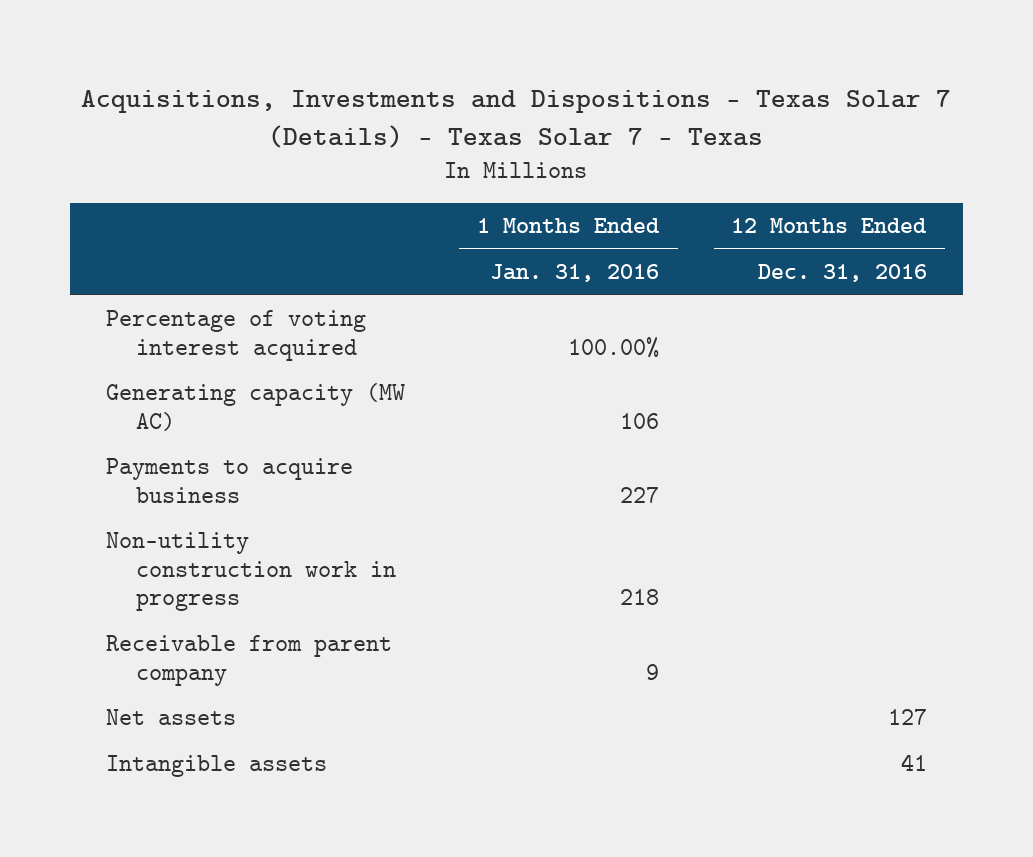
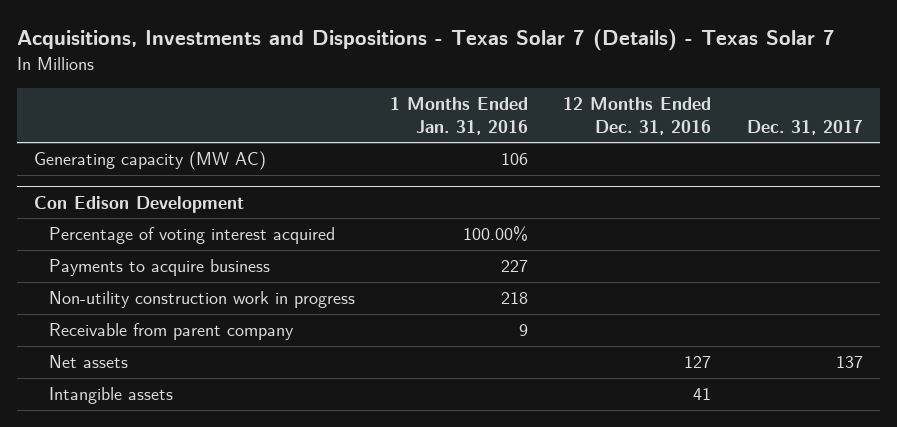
- Acquisitions, Investments and Dispositions - Texas Solar 7 (Details) - Texas Solar 7 - Texas
+ Acquisitions, Investments and Dispositions - Texas Solar 7 (Details) - Texas Solar 7
- | 1 Months Ended Jan. 31, 2016 | 12 Months Ended Dec. 31, 2016
+ | 1 Months Ended Jan. 31, 2016 | 12 Months Ended Dec. 31, 2016 | Dec. 31, 2017
- Percentage of voting interest acquired | 100.00% |
+ Con Edison Development
+ Percentage of voting interest acquired | 100.00% | |

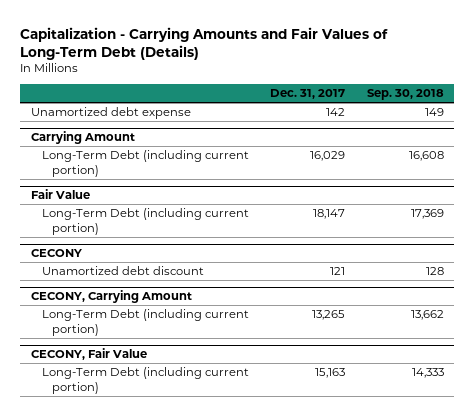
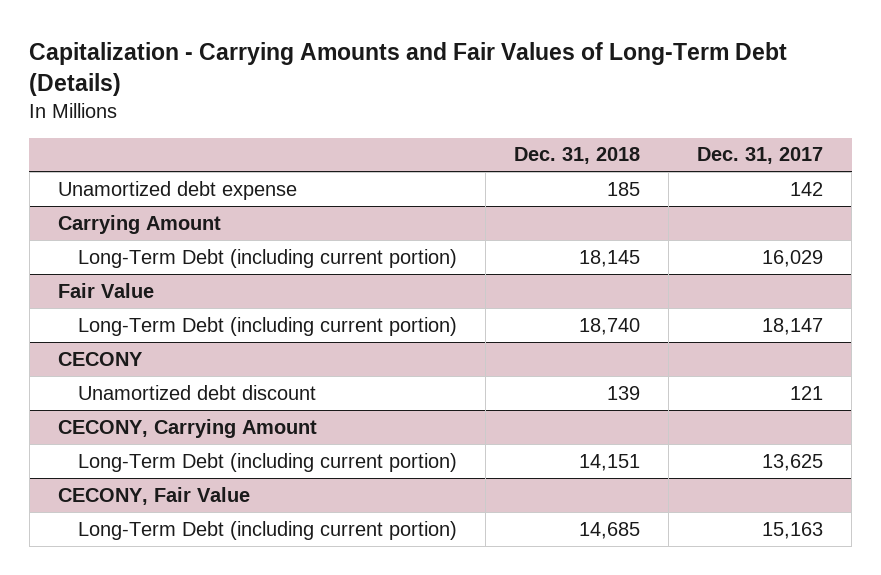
- | Dec. 31, 2017 | Sep. 30, 2018
+ | Dec. 31, 2018 | Dec. 31, 2017
@ CECONY, Carrying Amount
- Long-Term Debt (including current portion) | 13,265 | 13,662
+ Long-Term Debt (including current portion) | 14,151 | 13,625

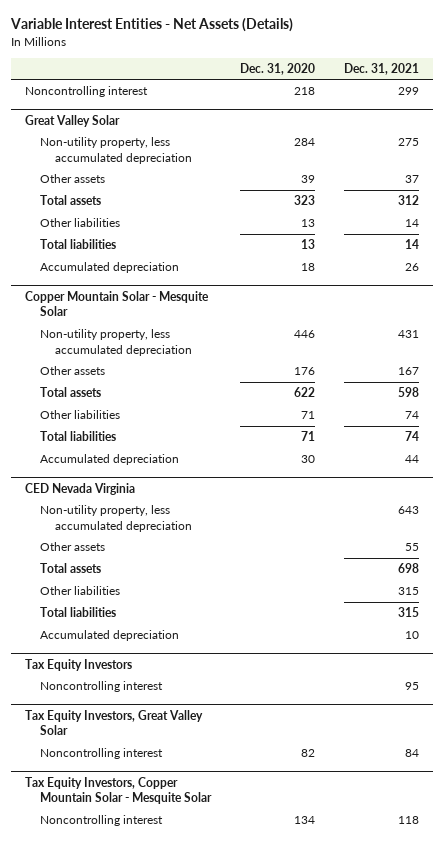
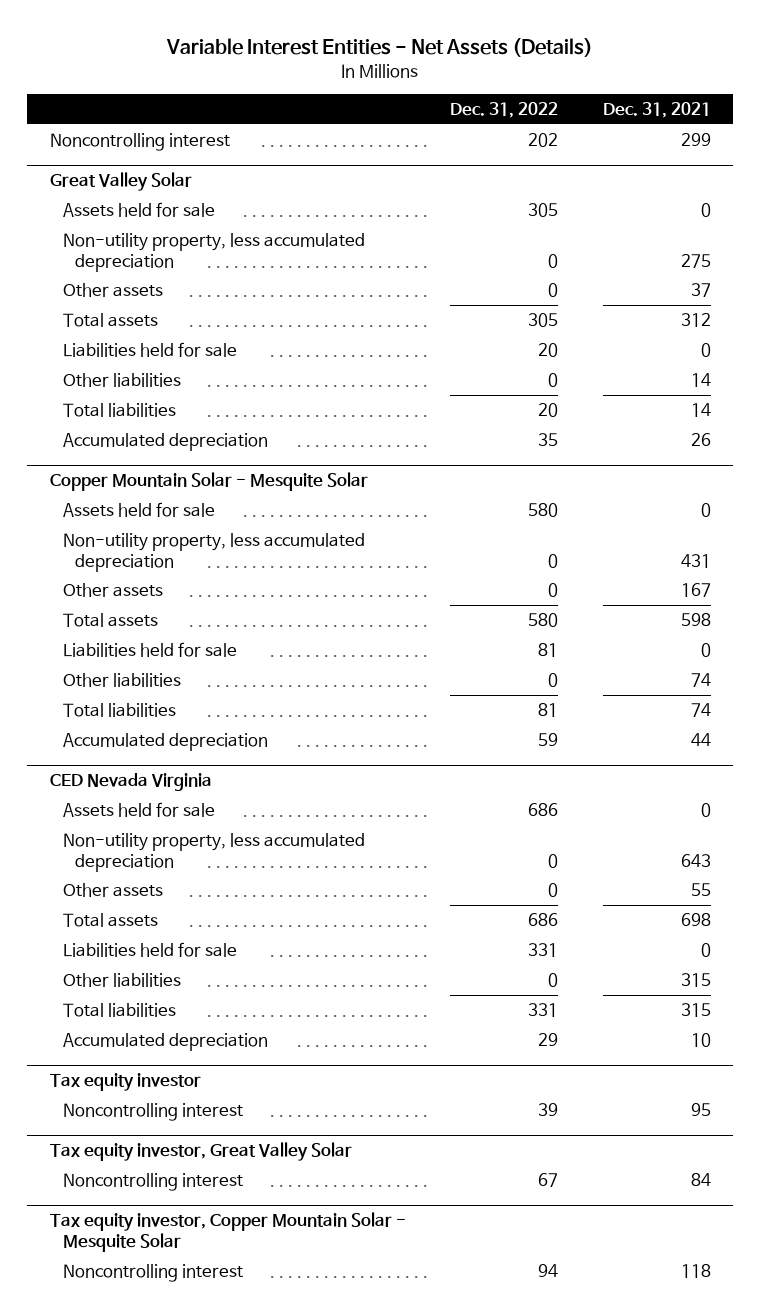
- | Dec. 31, 2020 | Dec. 31, 2021
+ | Dec. 31, 2022 | Dec. 31, 2021
@ Great Valley Solar
+ Assets held for sale | 305 | 0
+ Liabilities held for sale | 20 | 0
@ Copper Mountain Solar - Mesquite Solar
+ Assets held for sale | 580 | 0
+ Liabilities held for sale | 81 | 0
@ CED Nevada Virginia
+ Assets held for sale | 686 | 0
+ Liabilities held for sale | 331 | 0
- Tax Equity Investors
+ Tax equity investor
- Tax Equity Investors, Great Valley Solar
+ Tax equity investor, Great Valley Solar
- Tax Equity Investors, Copper Mountain Solar - Mesquite Solar
+ Tax equity investor, Copper Mountain Solar - Mesquite Solar

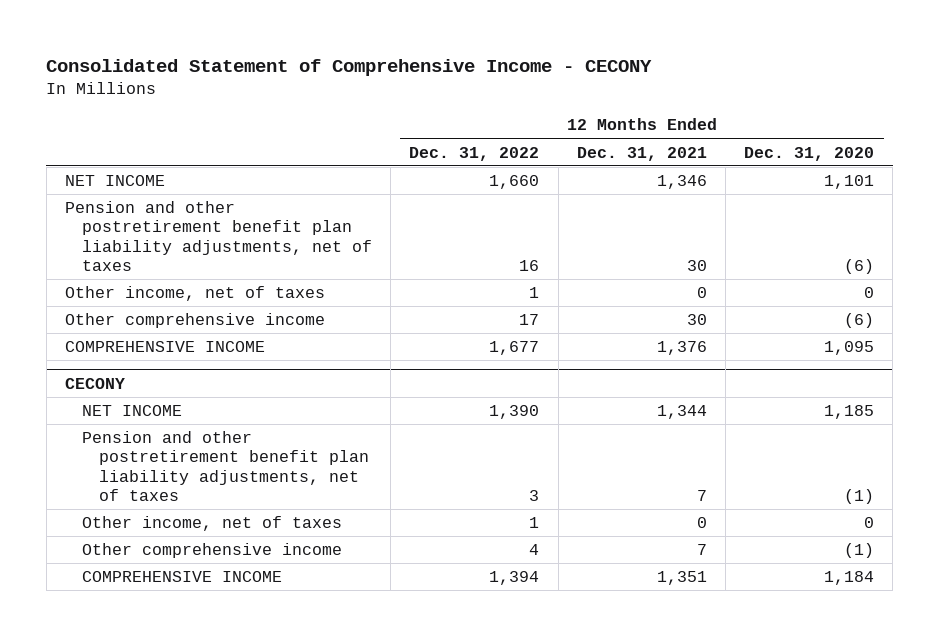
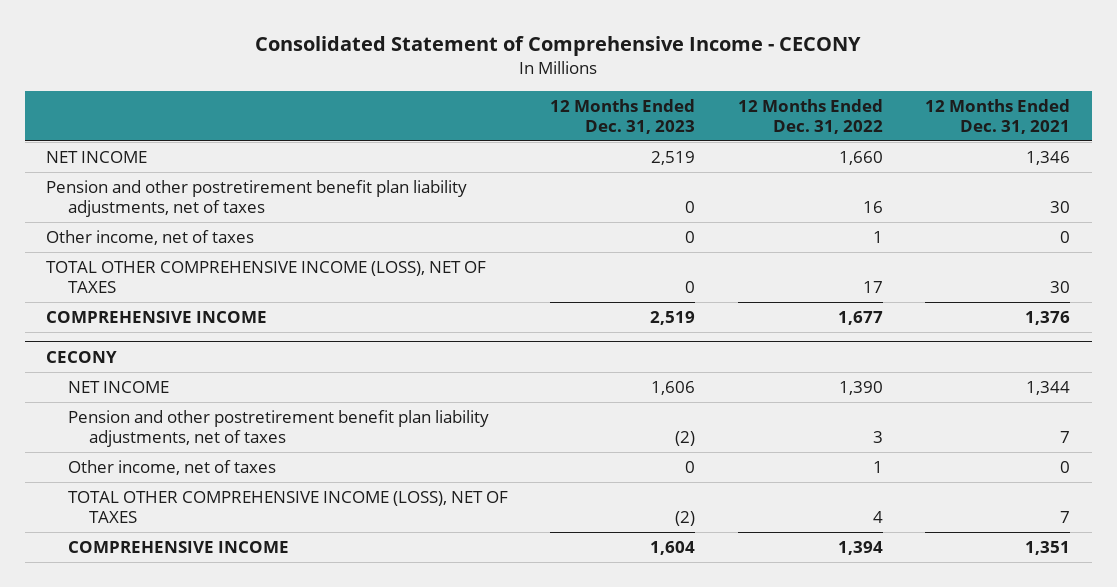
- | 12 Months Ended Dec. 31, 2022 | 12 Months Ended Dec. 31, 2021 | 12 Months Ended Dec. 31, 2020
+ | 12 Months Ended Dec. 31, 2023 | 12 Months Ended Dec. 31, 2022 | 12 Months Ended Dec. 31, 2021
- Other comprehensive income | 17 | 30 | (6)
+ TOTAL OTHER COMPREHENSIVE INCOME (LOSS), NET OF TAXES | 0 | 17 | 30
@ CECONY
- Other comprehensive income | 4 | 7 | (1)
+ TOTAL OTHER COMPREHENSIVE INCOME (LOSS), NET OF TAXES | (2) | 4 | 7

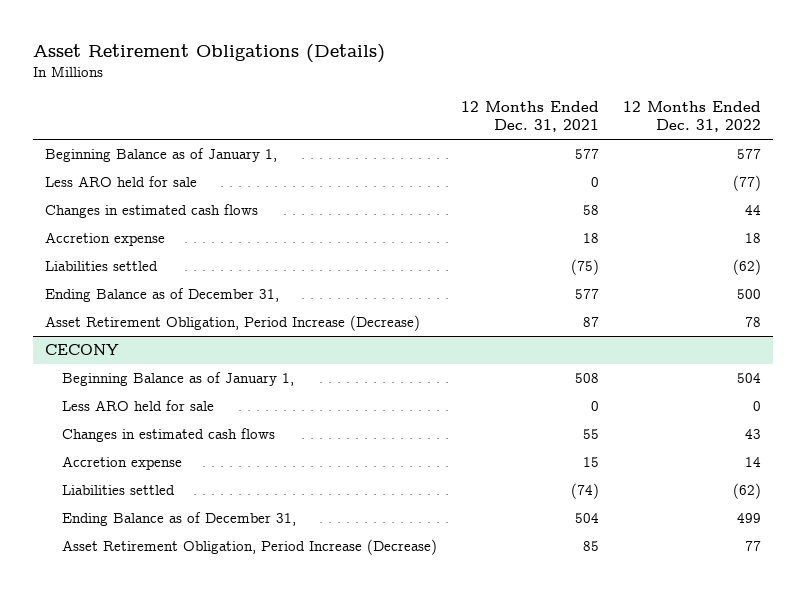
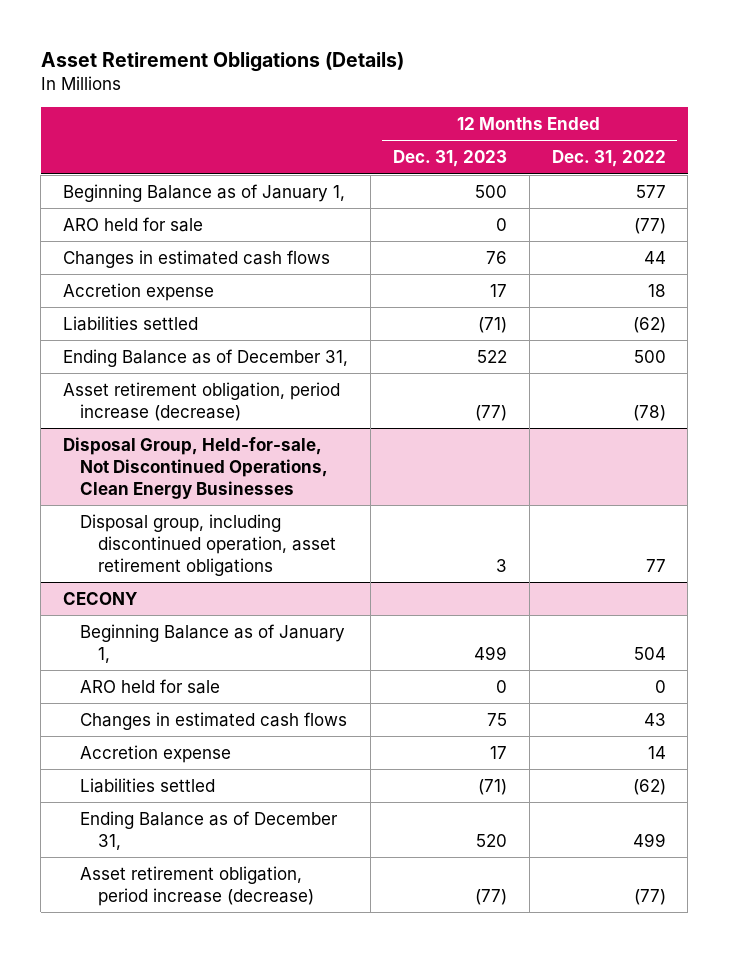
- | 12 Months Ended Dec. 31, 2021 | 12 Months Ended Dec. 31, 2022
+ | 12 Months Ended Dec. 31, 2023 | 12 Months Ended Dec. 31, 2022
- Less ARO held for sale | 0 | (77)
+ ARO held for sale | 0 | (77)
- Asset Retirement Obligation, Period Increase (Decrease) | 87 | 78
+ Asset retirement obligation, period increase (decrease) | (77) | (78)
+ Disposal Group, Held-for-sale, Not Discontinued Operations, Clean Energy Businesses
+ Disposal group, including discontinued operation, asset retirement obligations | 3 | 77
@ CECONY
- Less ARO held for sale | 0 | 0
+ ARO held for sale | 0 | 0
- Asset Retirement Obligation, Period Increase (Decrease) | 85 | 77
+ Asset retirement obligation, period increase (decrease) | (77) | (77)

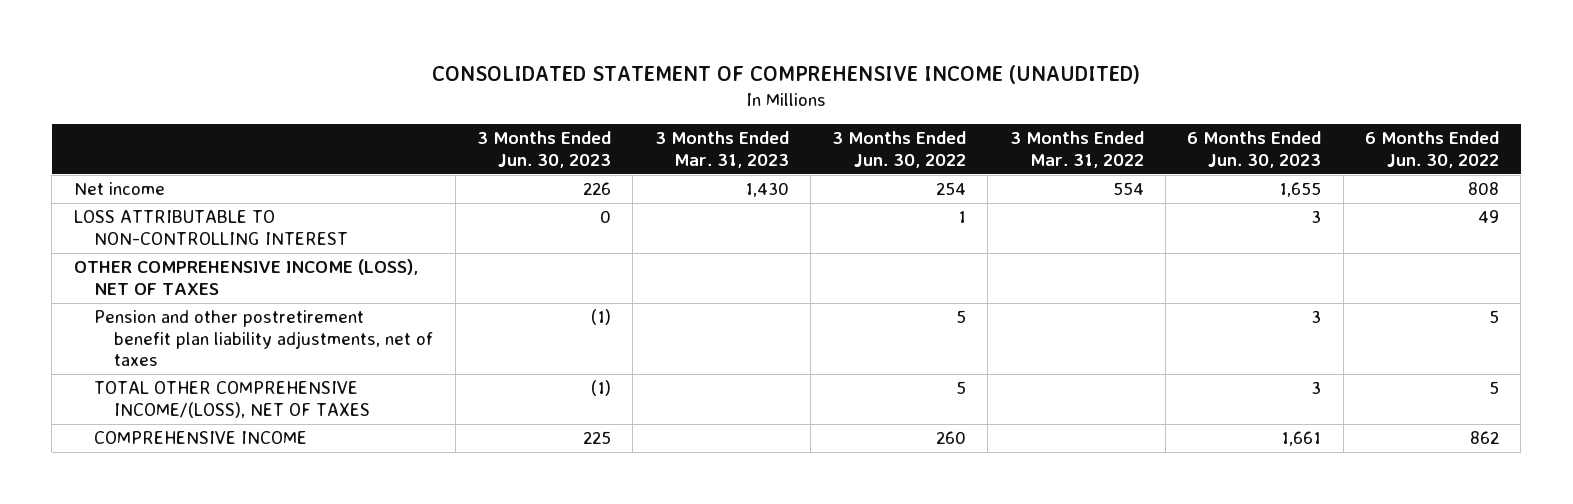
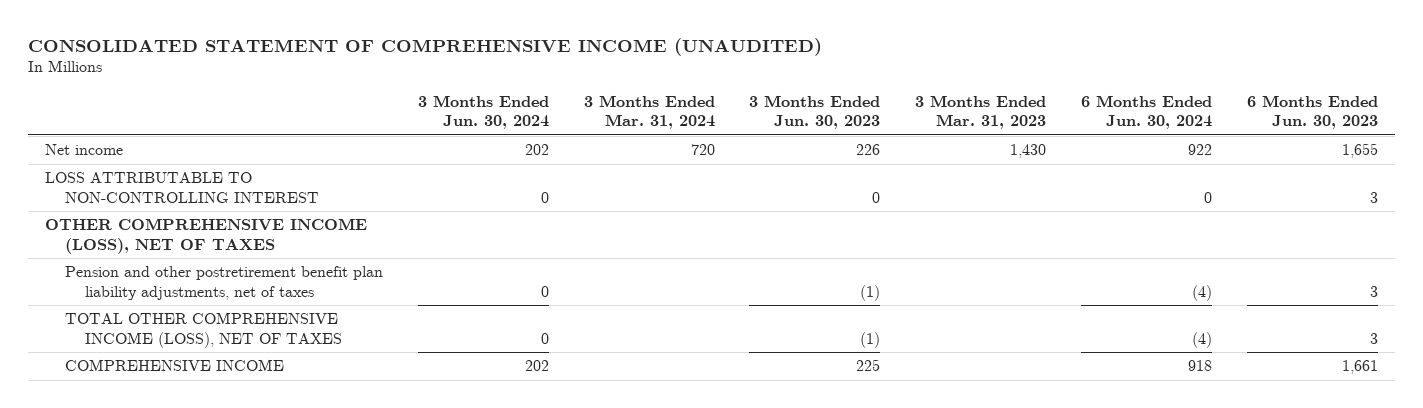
- | 3 Months Ended Jun. 30, 2023 | 3 Months Ended Mar. 31, 2023 | 3 Months Ended Jun. 30, 2022 | 3 Months Ended Mar. 31, 2022 | 6 Months Ended Jun. 30, 2023 | 6 Months Ended Jun. 30, 2022
+ | 3 Months Ended Jun. 30, 2024 | 3 Months Ended Mar. 31, 2024 | 3 Months Ended Jun. 30, 2023 | 3 Months Ended Mar. 31, 2023 | 6 Months Ended Jun. 30, 2024 | 6 Months Ended Jun. 30, 2023
- TOTAL OTHER COMPREHENSIVE INCOME/(LOSS), NET OF TAXES | (1) | | 5 | | 3 | 5
+ TOTAL OTHER COMPREHENSIVE INCOME (LOSS), NET OF TAXES | 0 | | (1) | | (4) | 3

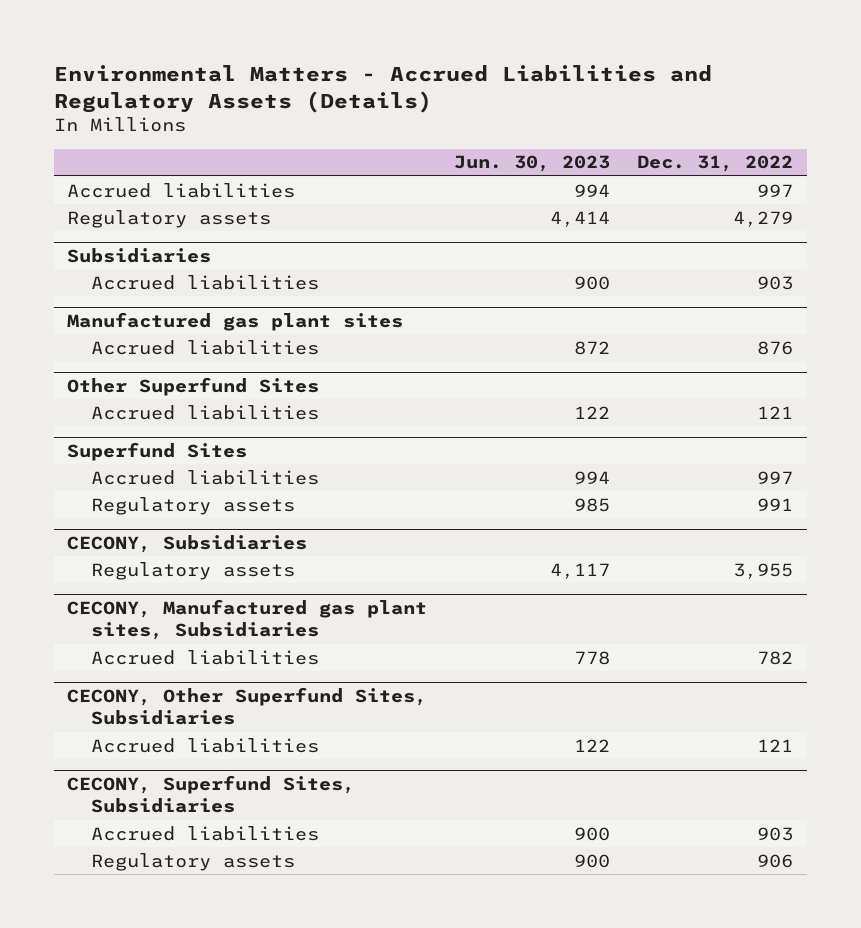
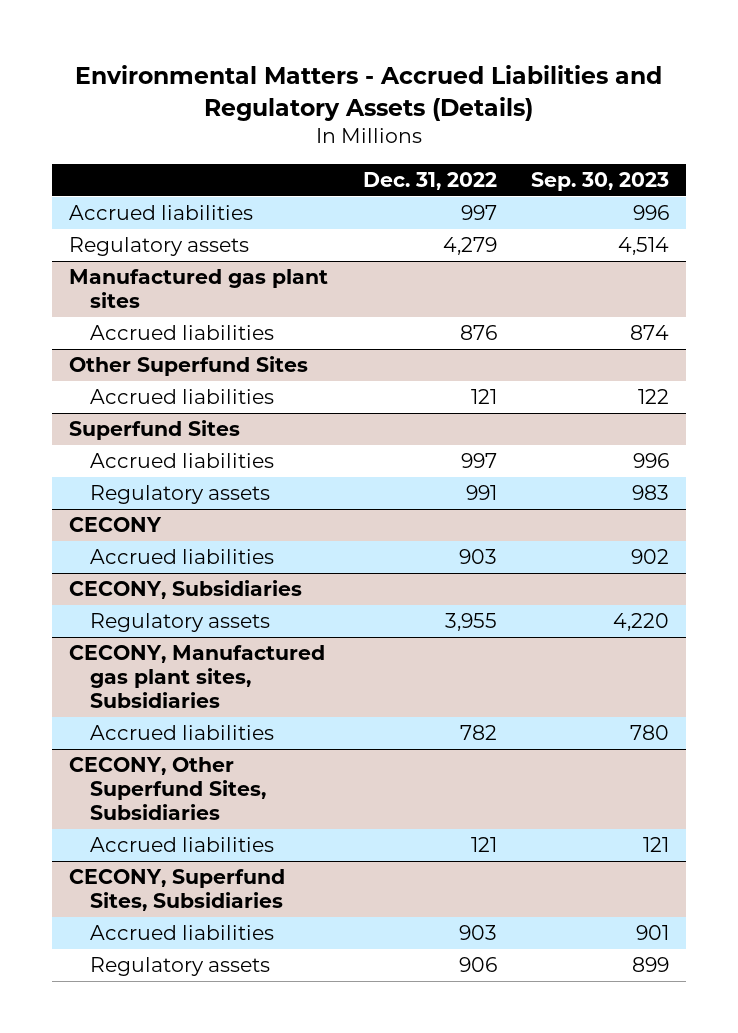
- | Jun. 30, 2023 | Dec. 31, 2022
+ | Dec. 31, 2022 | Sep. 30, 2023
- Subsidiaries
- Accrued liabilities | 900 | 903
+ CECONY
+ Accrued liabilities | 903 | 902

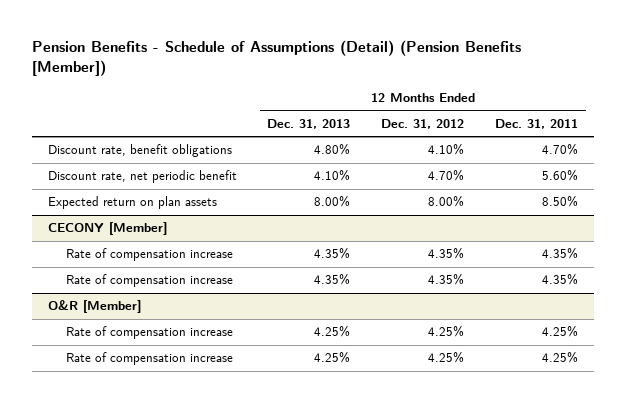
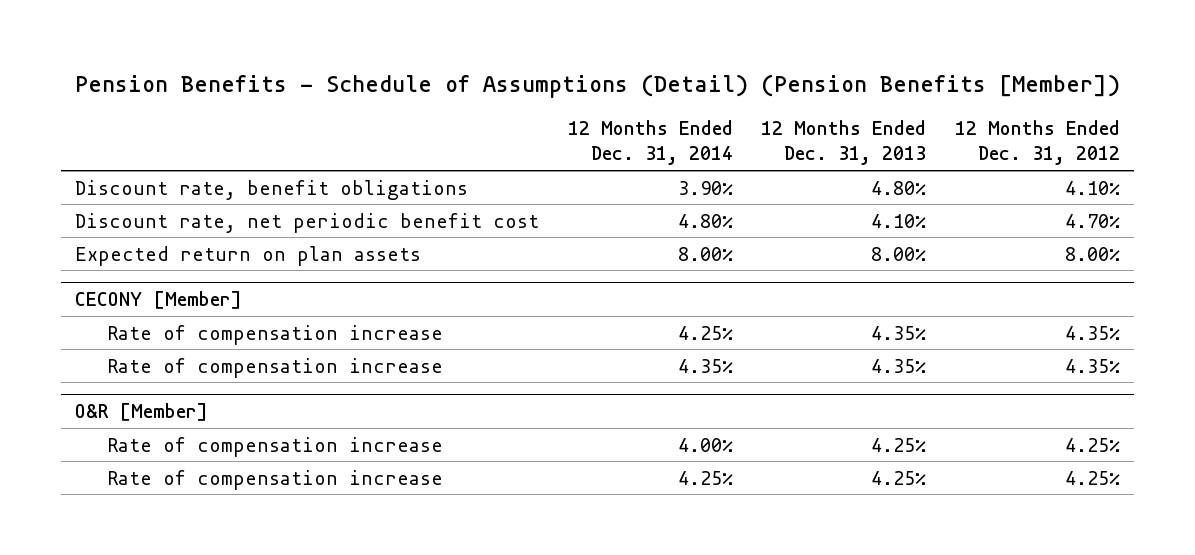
- | 12 Months Ended Dec. 31, 2013 | 12 Months Ended Dec. 31, 2012 | 12 Months Ended Dec. 31, 2011
+ | 12 Months Ended Dec. 31, 2014 | 12 Months Ended Dec. 31, 2013 | 12 Months Ended Dec. 31, 2012
- Discount rate, net periodic benefit | 4.10% | 4.70% | 5.60%
+ Discount rate, net periodic benefit cost | 4.80% | 4.10% | 4.70%

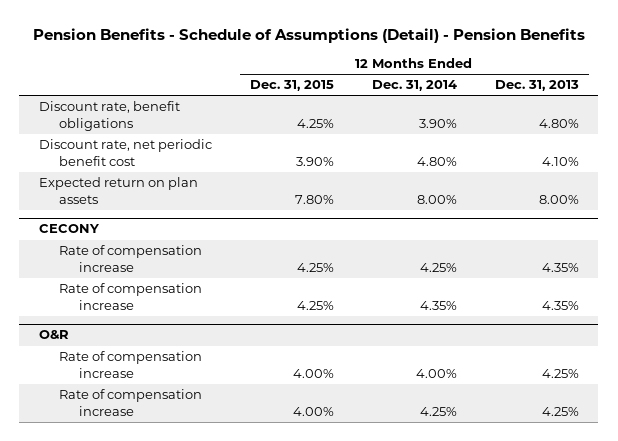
- Pension Benefits - Schedule of Assumptions (Detail) (Pension Benefits [Member])
+ Pension Benefits - Schedule of Assumptions (Detail) - Pension Benefits
- | 12 Months Ended Dec. 31, 2014 | 12 Months Ended Dec. 31, 2013 | 12 Months Ended Dec. 31, 2012
+ | 12 Months Ended Dec. 31, 2015 | 12 Months Ended Dec. 31, 2014 | 12 Months Ended Dec. 31, 2013
- CECONY [Member]
+ CECONY
- O&R [Member]
+ O&R

